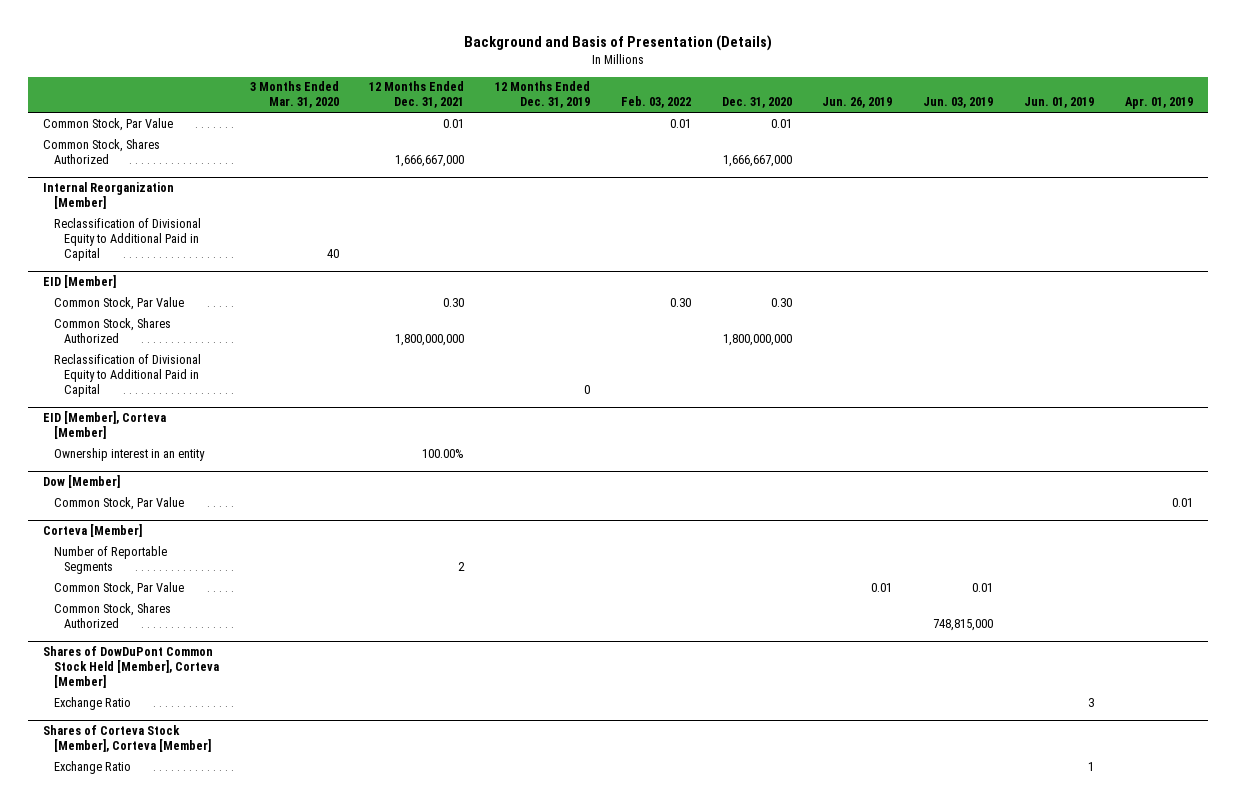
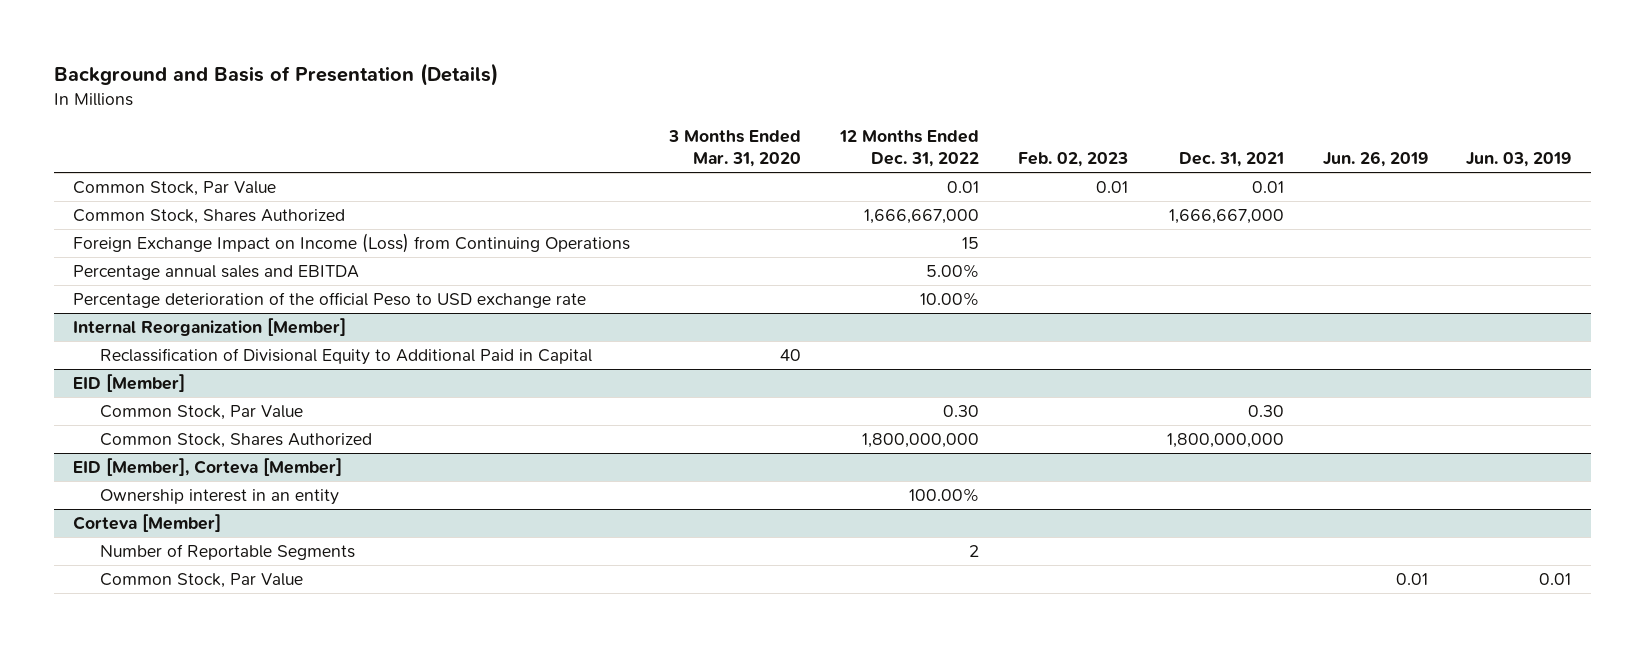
- | 3 Months Ended Mar. 31, 2020 | 12 Months Ended Dec. 31, 2021 | 12 Months Ended Dec. 31, 2019 | Feb. 03, 2022 | Dec. 31, 2020 | Jun. 26, 2019 | Jun. 03, 2019 | Jun. 01, 2019 | Apr. 01, 2019
+ | 3 Months Ended Mar. 31, 2020 | 12 Months Ended Dec. 31, 2022 | Feb. 02, 2023 | Dec. 31, 2021 | Jun. 26, 2019 | Jun. 03, 2019
+ Foreign Exchange Impact on Income (Loss) from Continuing Operations | | 15 | | | |
+ Percentage annual sales and EBITDA | | 5.00% | | | |
+ Percentage deterioration of the official Peso to USD exchange rate | | 10.00% | | | |
@ EID [Member]
- Reclassification of Divisional Equity to Additional Paid in Capital | | | 0 | | | | | |
- Dow [Member]
- Common Stock, Par Value | | | | | | | | | 0.01
@ Corteva [Member]
- Common Stock, Shares Authorized | | | | | | | 748,815,000 | |
- Shares of DowDuPont Common Stock Held [Member], Corteva [Member]
- Exchange Ratio | | | | | | | | 3 |
- Shares of Corteva Stock [Member], Corteva [Member]
- Exchange Ratio | | | | | | | | 1 |

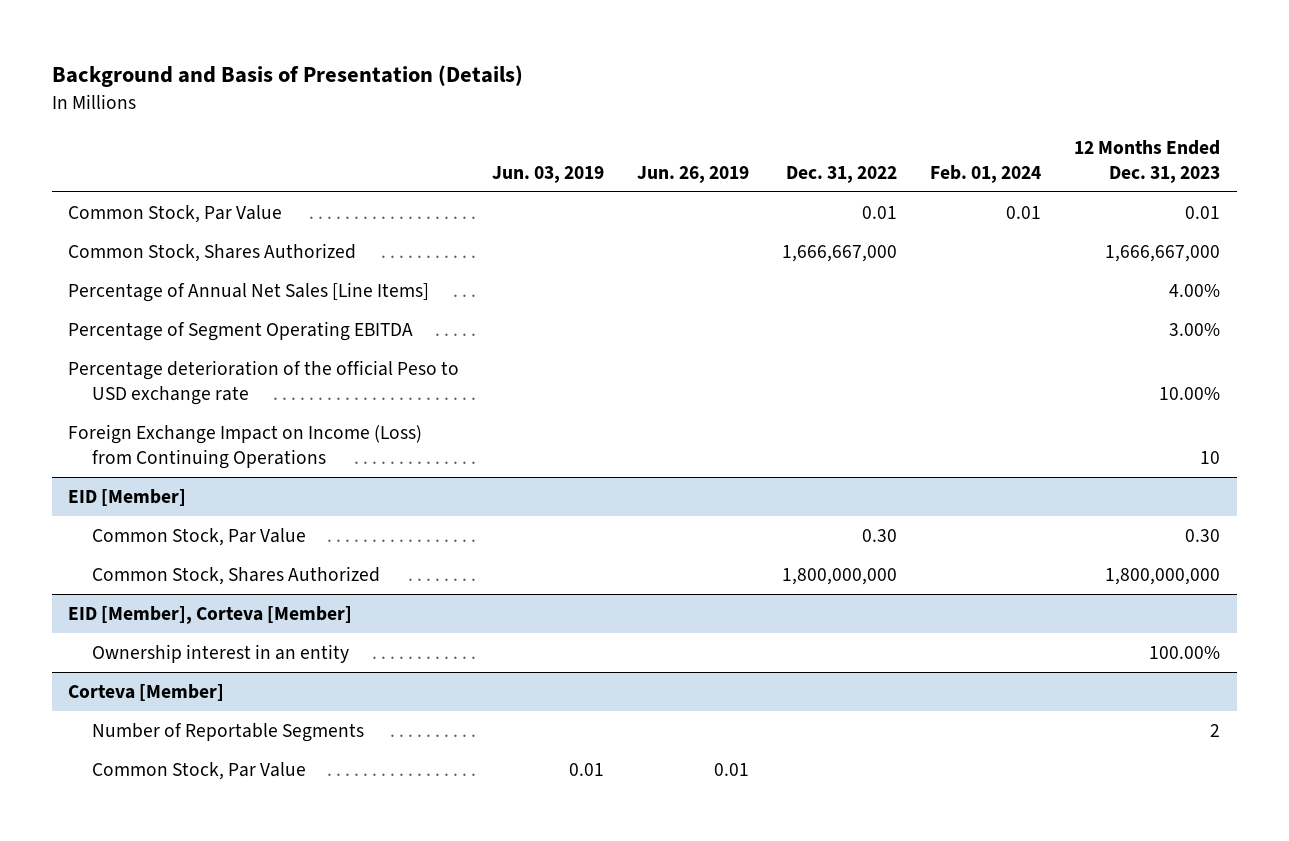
- | 3 Months Ended Mar. 31, 2020 | 12 Months Ended Dec. 31, 2022 | Feb. 02, 2023 | Dec. 31, 2021 | Jun. 26, 2019 | Jun. 03, 2019
+ | Jun. 03, 2019 | Jun. 26, 2019 | Dec. 31, 2022 | Feb. 01, 2024 | 12 Months Ended Dec. 31, 2023
- Percentage annual sales and EBITDA | | 5.00% | | | |
+ Percentage of Annual Net Sales [Line Items] | | | | | 4.00%
+ Percentage of Segment Operating EBITDA | | | | | 3.00%
- Internal Reorganization [Member]
- Reclassification of Divisional Equity to Additional Paid in Capital | 40 | | | | |
moved down: Foreign Exchange Impact on Income (Loss) from Continuing Operations | | | | | 10

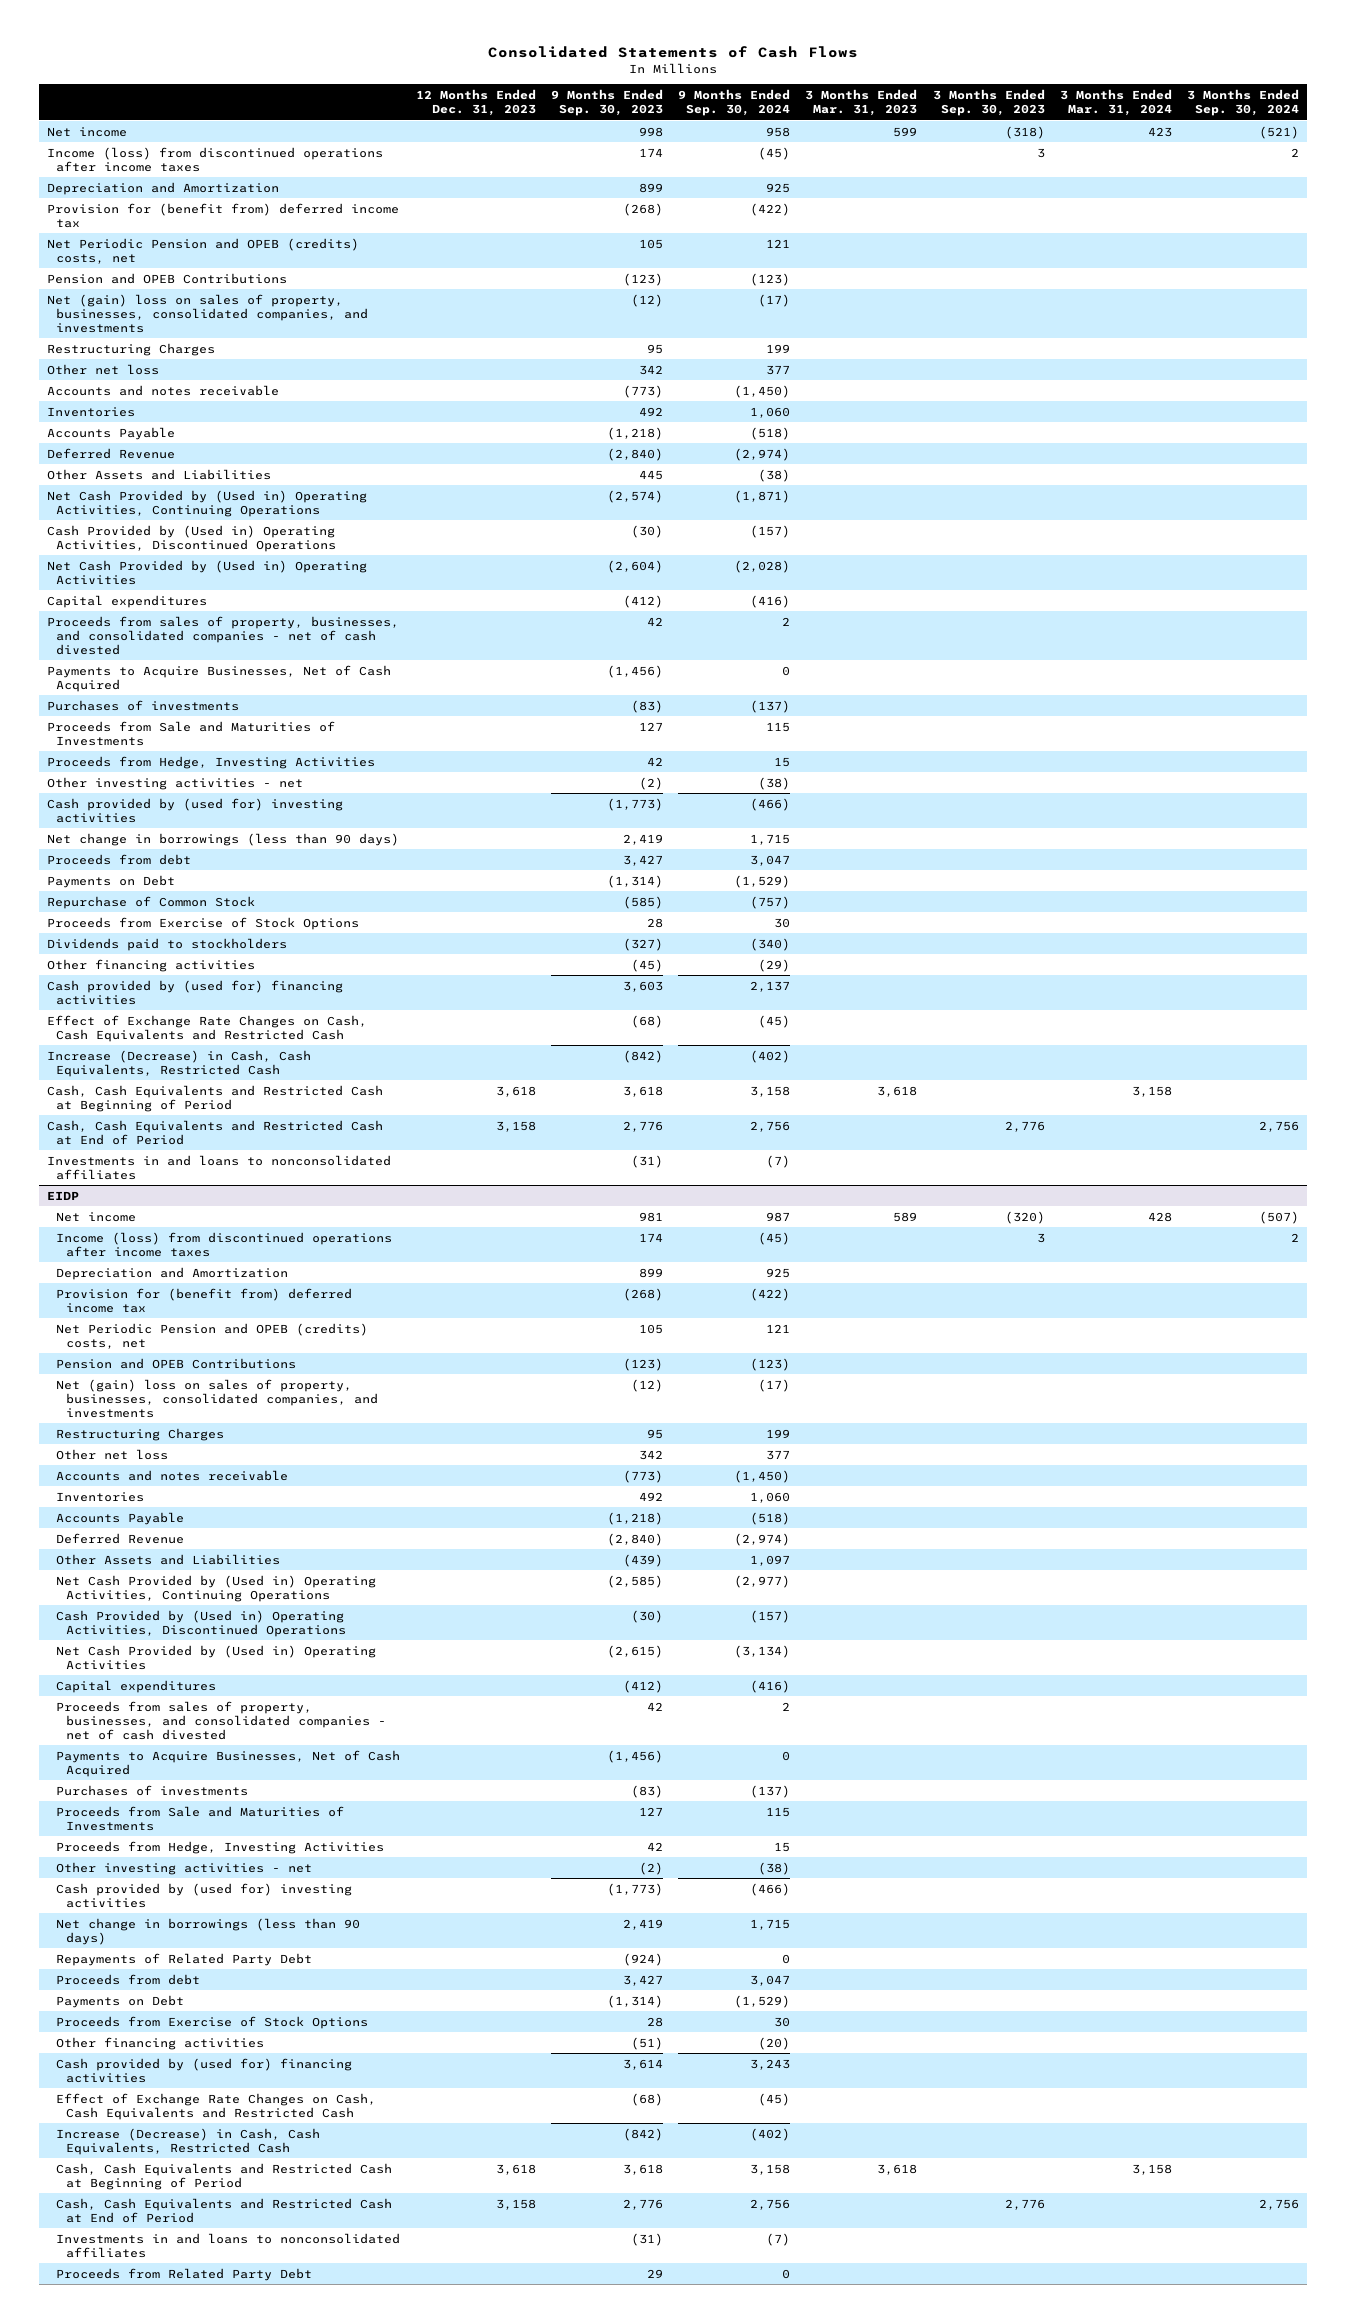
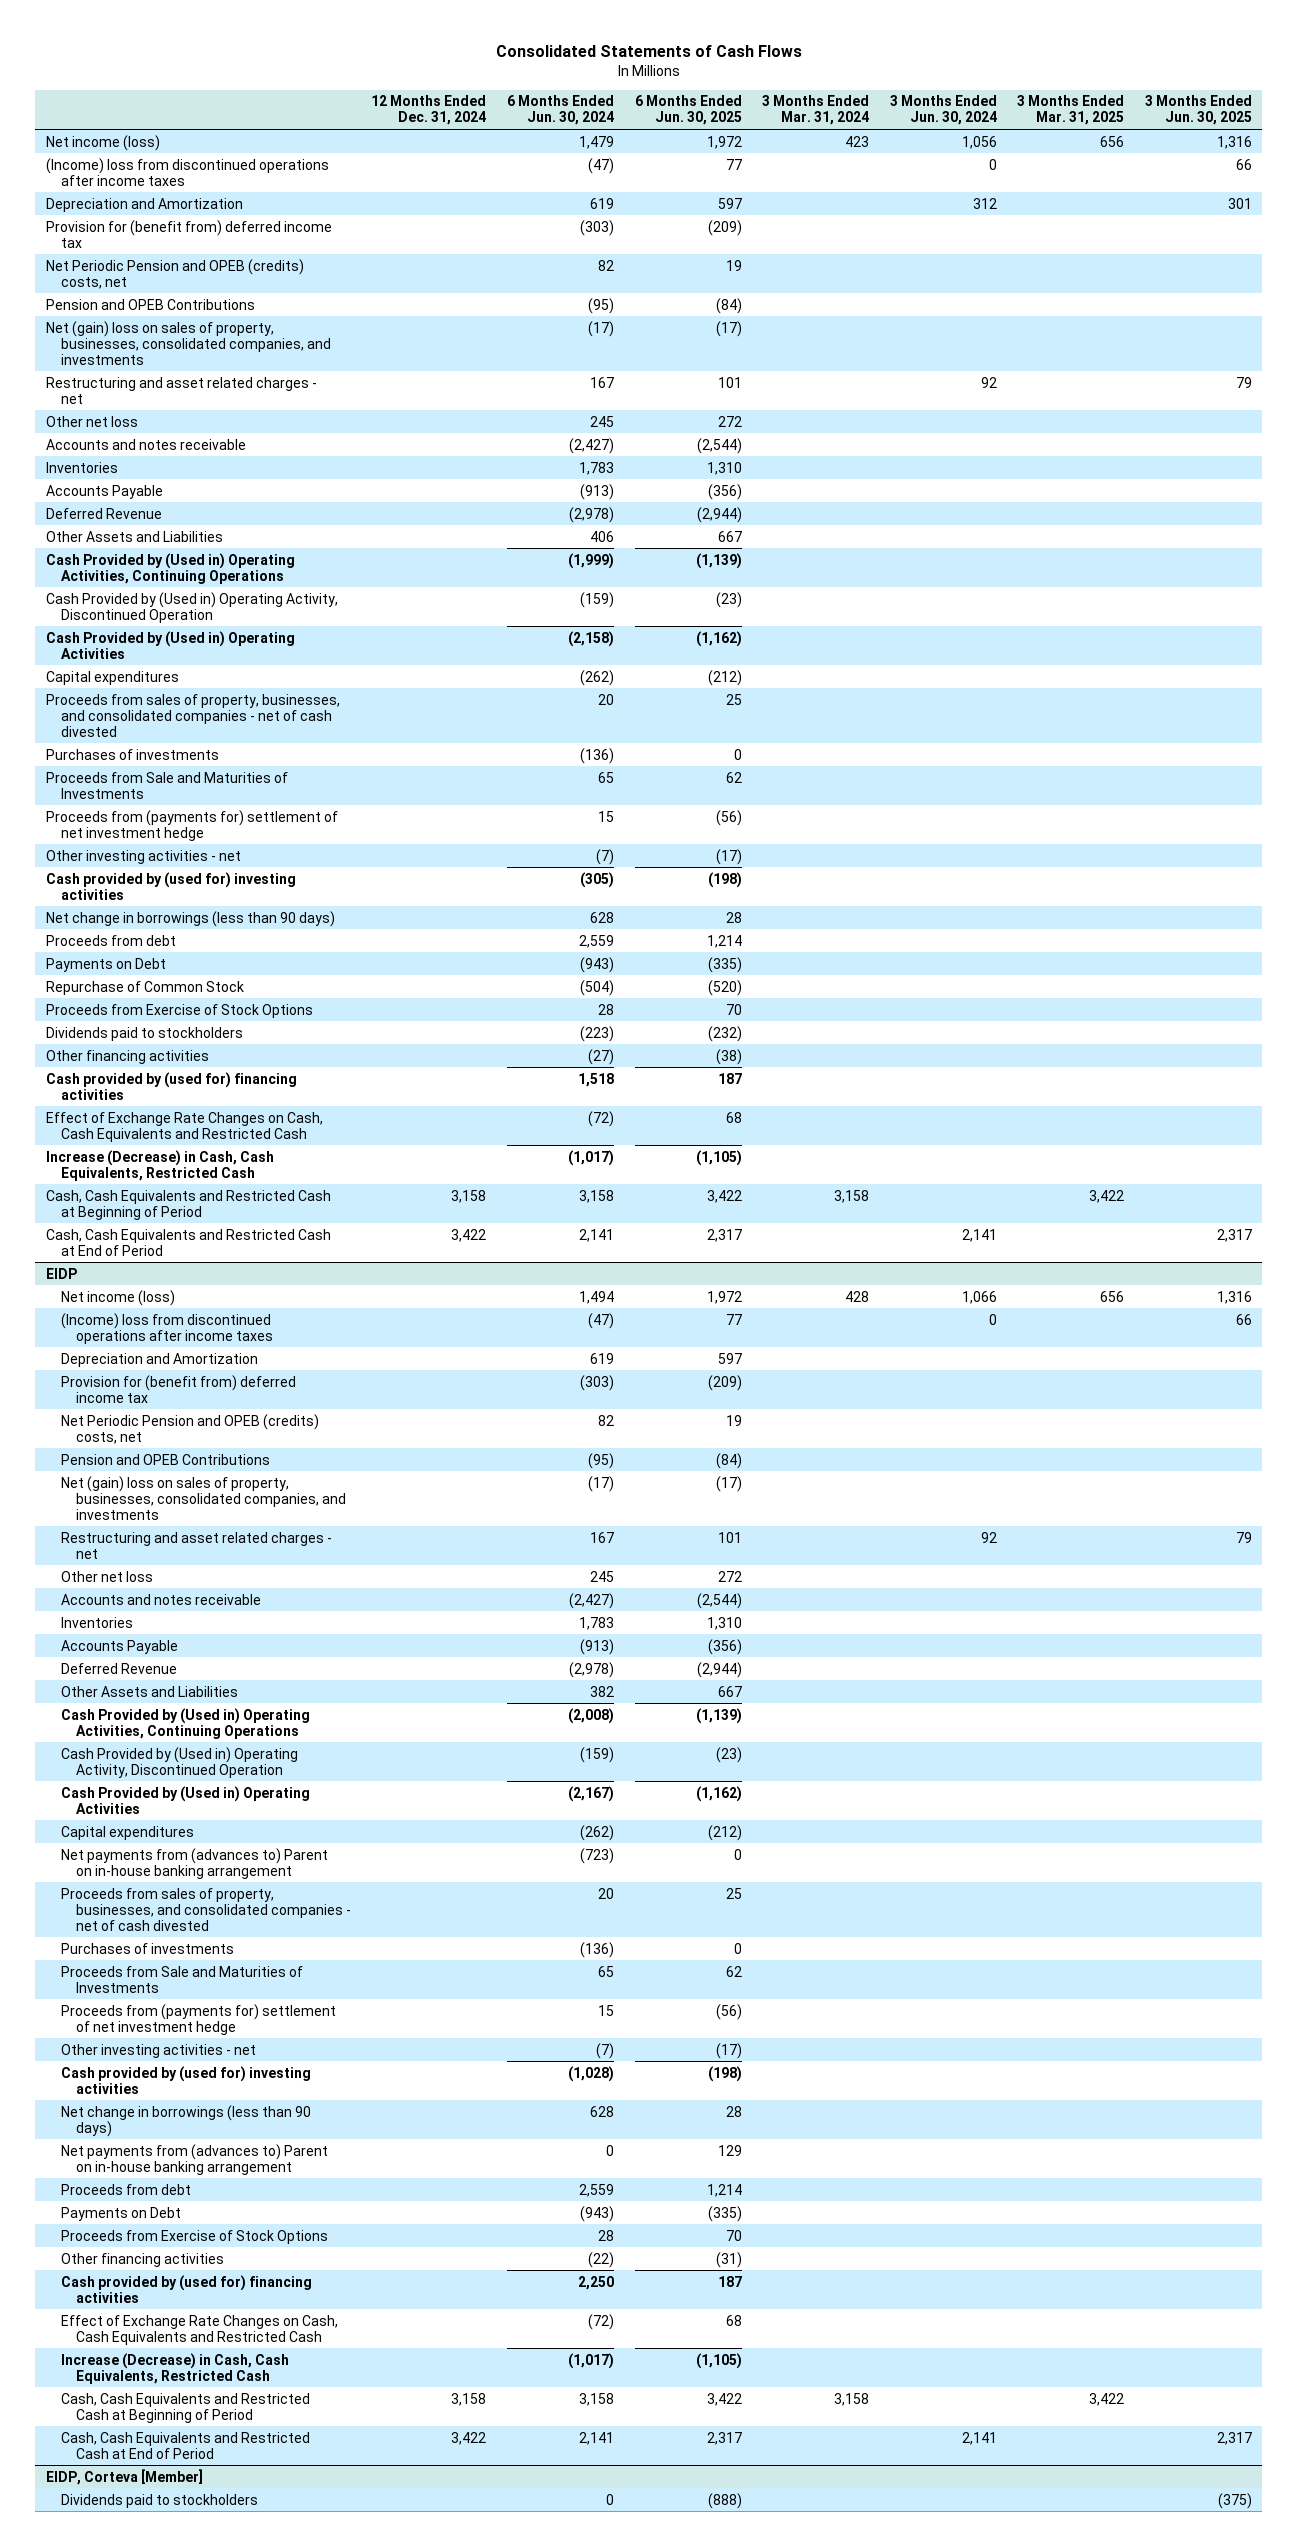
- | 12 Months Ended Dec. 31, 2023 | 9 Months Ended Sep. 30, 2023 | 9 Months Ended Sep. 30, 2024 | 3 Months Ended Mar. 31, 2023 | 3 Months Ended Sep. 30, 2023 | 3 Months Ended Mar. 31, 2024 | 3 Months Ended Sep. 30, 2024
+ | 12 Months Ended Dec. 31, 2024 | 6 Months Ended Jun. 30, 2024 | 6 Months Ended Jun. 30, 2025 | 3 Months Ended Mar. 31, 2024 | 3 Months Ended Jun. 30, 2024 | 3 Months Ended Mar. 31, 2025 | 3 Months Ended Jun. 30, 2025
- Net income | | 998 | 958 | 599 | (318) | 423 | (521)
- Income (loss) from discontinued operations after income taxes | | 174 | (45) | | 3 | | 2
+ Net income (loss) | | 1,479 | 1,972 | 423 | 1,056 | 656 | 1,316
+ (Income) loss from discontinued operations after income taxes | | (47) | 77 | | 0 | | 66
- Restructuring Charges | | 95 | 199 | | | |
+ Restructuring and asset related charges - net | | 167 | 101 | | 92 | | 79
- Net Cash Provided by (Used in) Operating Activities, Continuing Operations | | (2,574) | (1,871) | | | |
- Cash Provided by (Used in) Operating Activities, Discontinued Operations | | (30) | (157) | | | |
- Net Cash Provided by (Used in) Operating Activities | | (2,604) | (2,028) | | | |
+ Cash Provided by (Used in) Operating Activities, Continuing Operations | | (1,999) | (1,139) | | | |
+ Cash Provided by (Used in) Operating Activity, Discontinued Operation | | (159) | (23) | | | |
+ Cash Provided by (Used in) Operating Activities | | (2,158) | (1,162) | | | |
- Payments to Acquire Businesses, Net of Cash Acquired | | (1,456) | 0 | | | |
- Proceeds from Hedge, Investing Activities | | 42 | 15 | | | |
+ Proceeds from (payments for) settlement of net investment hedge | | 15 | (56) | | | |
- Investments in and loans to nonconsolidated affiliates | | (31) | (7) | | | |
@ EIDP
- Net income | | 981 | 987 | 589 | (320) | 428 | (507)
- Income (loss) from discontinued operations after income taxes | | 174 | (45) | | 3 | | 2
+ Net income (loss) | | 1,494 | 1,972 | 428 | 1,066 | 656 | 1,316
+ (Income) loss from discontinued operations after income taxes | | (47) | 77 | | 0 | | 66
- Restructuring Charges | | 95 | 199 | | | |
+ Restructuring and asset related charges - net | | 167 | 101 | | 92 | | 79
- Net Cash Provided by (Used in) Operating Activities, Continuing Operations | | (2,585) | (2,977) | | | |
- Cash Provided by (Used in) Operating Activities, Discontinued Operations | | (30) | (157) | | | |
- Net Cash Provided by (Used in) Operating Activities | | (2,615) | (3,134) | | | |
+ Cash Provided by (Used in) Operating Activities, Continuing Operations | | (2,008) | (1,139) | | | |
+ Cash Provided by (Used in) Operating Activity, Discontinued Operation | | (159) | (23) | | | |
+ Cash Provided by (Used in) Operating Activities | | (2,167) | (1,162) | | | |
+ Net payments from (advances to) Parent on in-house banking arrangement | | (723) | 0 | | | |
- Payments to Acquire Businesses, Net of Cash Acquired | | (1,456) | 0 | | | |
- Proceeds from Hedge, Investing Activities | | 42 | 15 | | | |
+ Proceeds from (payments for) settlement of net investment hedge | | 15 | (56) | | | |
- Repayments of Related Party Debt | | (924) | 0 | | | |
+ Net payments from (advances to) Parent on in-house banking arrangement | | 0 | 129 | | | |
- Investments in and loans to nonconsolidated affiliates | | (31) | (7) | | | |
- Proceeds from Related Party Debt | | 29 | 0 | | | |
+ EIDP, Corteva [Member]
+ Dividends paid to stockholders | | 0 | (888) | | | | (375)

